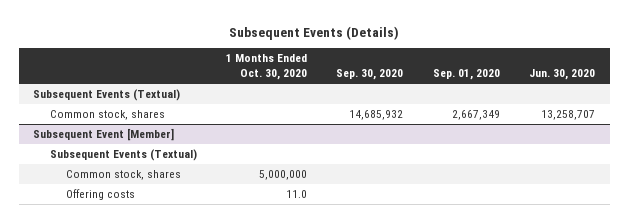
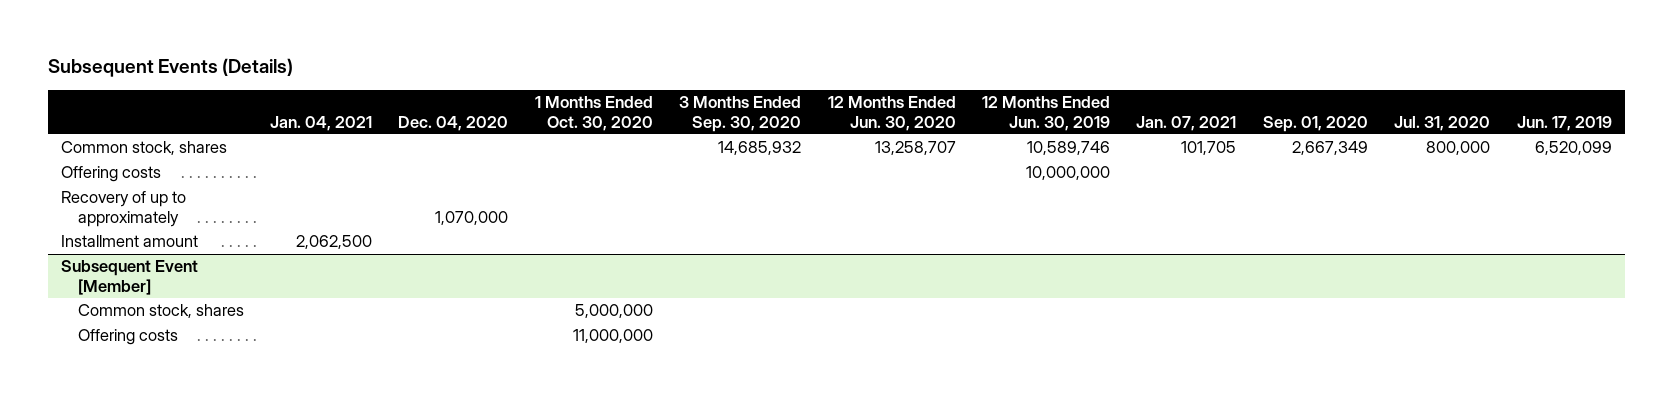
- | 1 Months Ended Oct. 30, 2020 | Sep. 30, 2020 | Sep. 01, 2020 | Jun. 30, 2020
+ | Jan. 04, 2021 | Dec. 04, 2020 | 1 Months Ended Oct. 30, 2020 | 3 Months Ended Sep. 30, 2020 | 12 Months Ended Jun. 30, 2020 | 12 Months Ended Jun. 30, 2019 | Jan. 07, 2021 | Sep. 01, 2020 | Jul. 31, 2020 | Jun. 17, 2019
- Subsequent Events (Textual)
+ Offering costs | | | | | | 10,000,000 | | | |
+ Recovery of up to approximately | | 1,070,000 | | | | | | | |
+ Installment amount | 2,062,500 | | | | | | | | |
@ Subsequent Event [Member]
- Subsequent Events (Textual)
- Offering costs | 11.0 | | |
+ Offering costs | | | 11,000,000 | | | | | | |

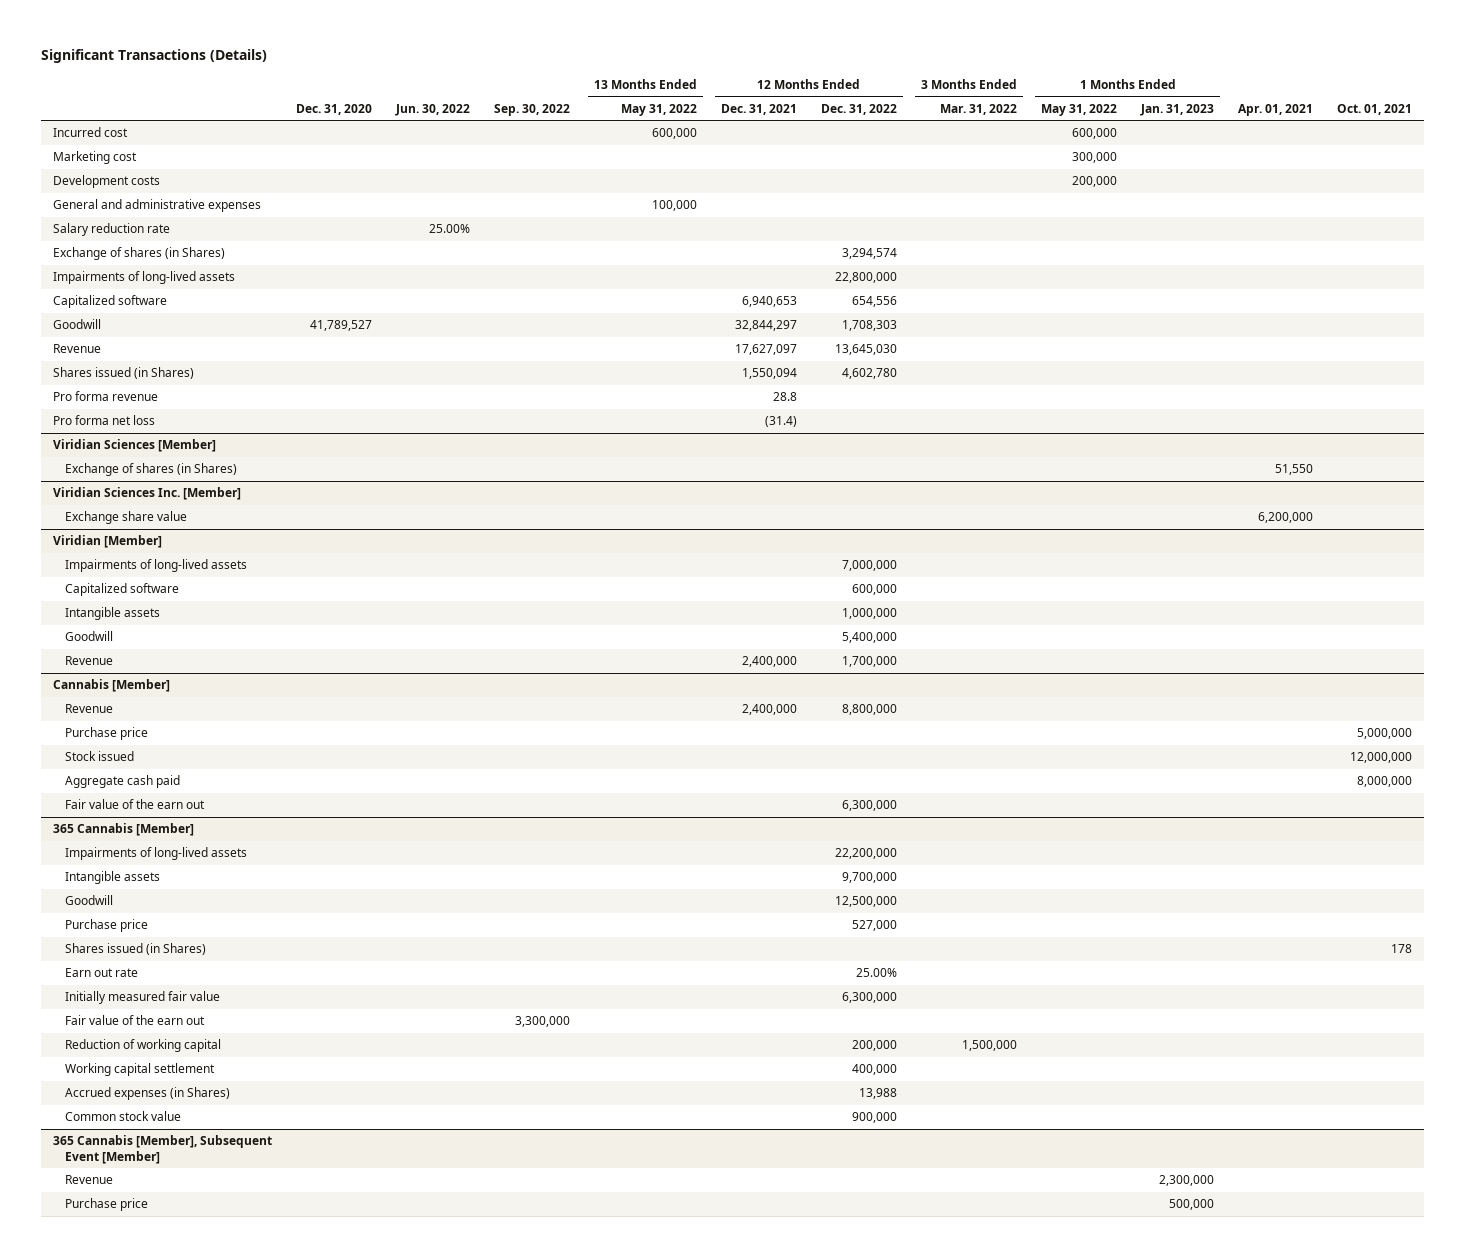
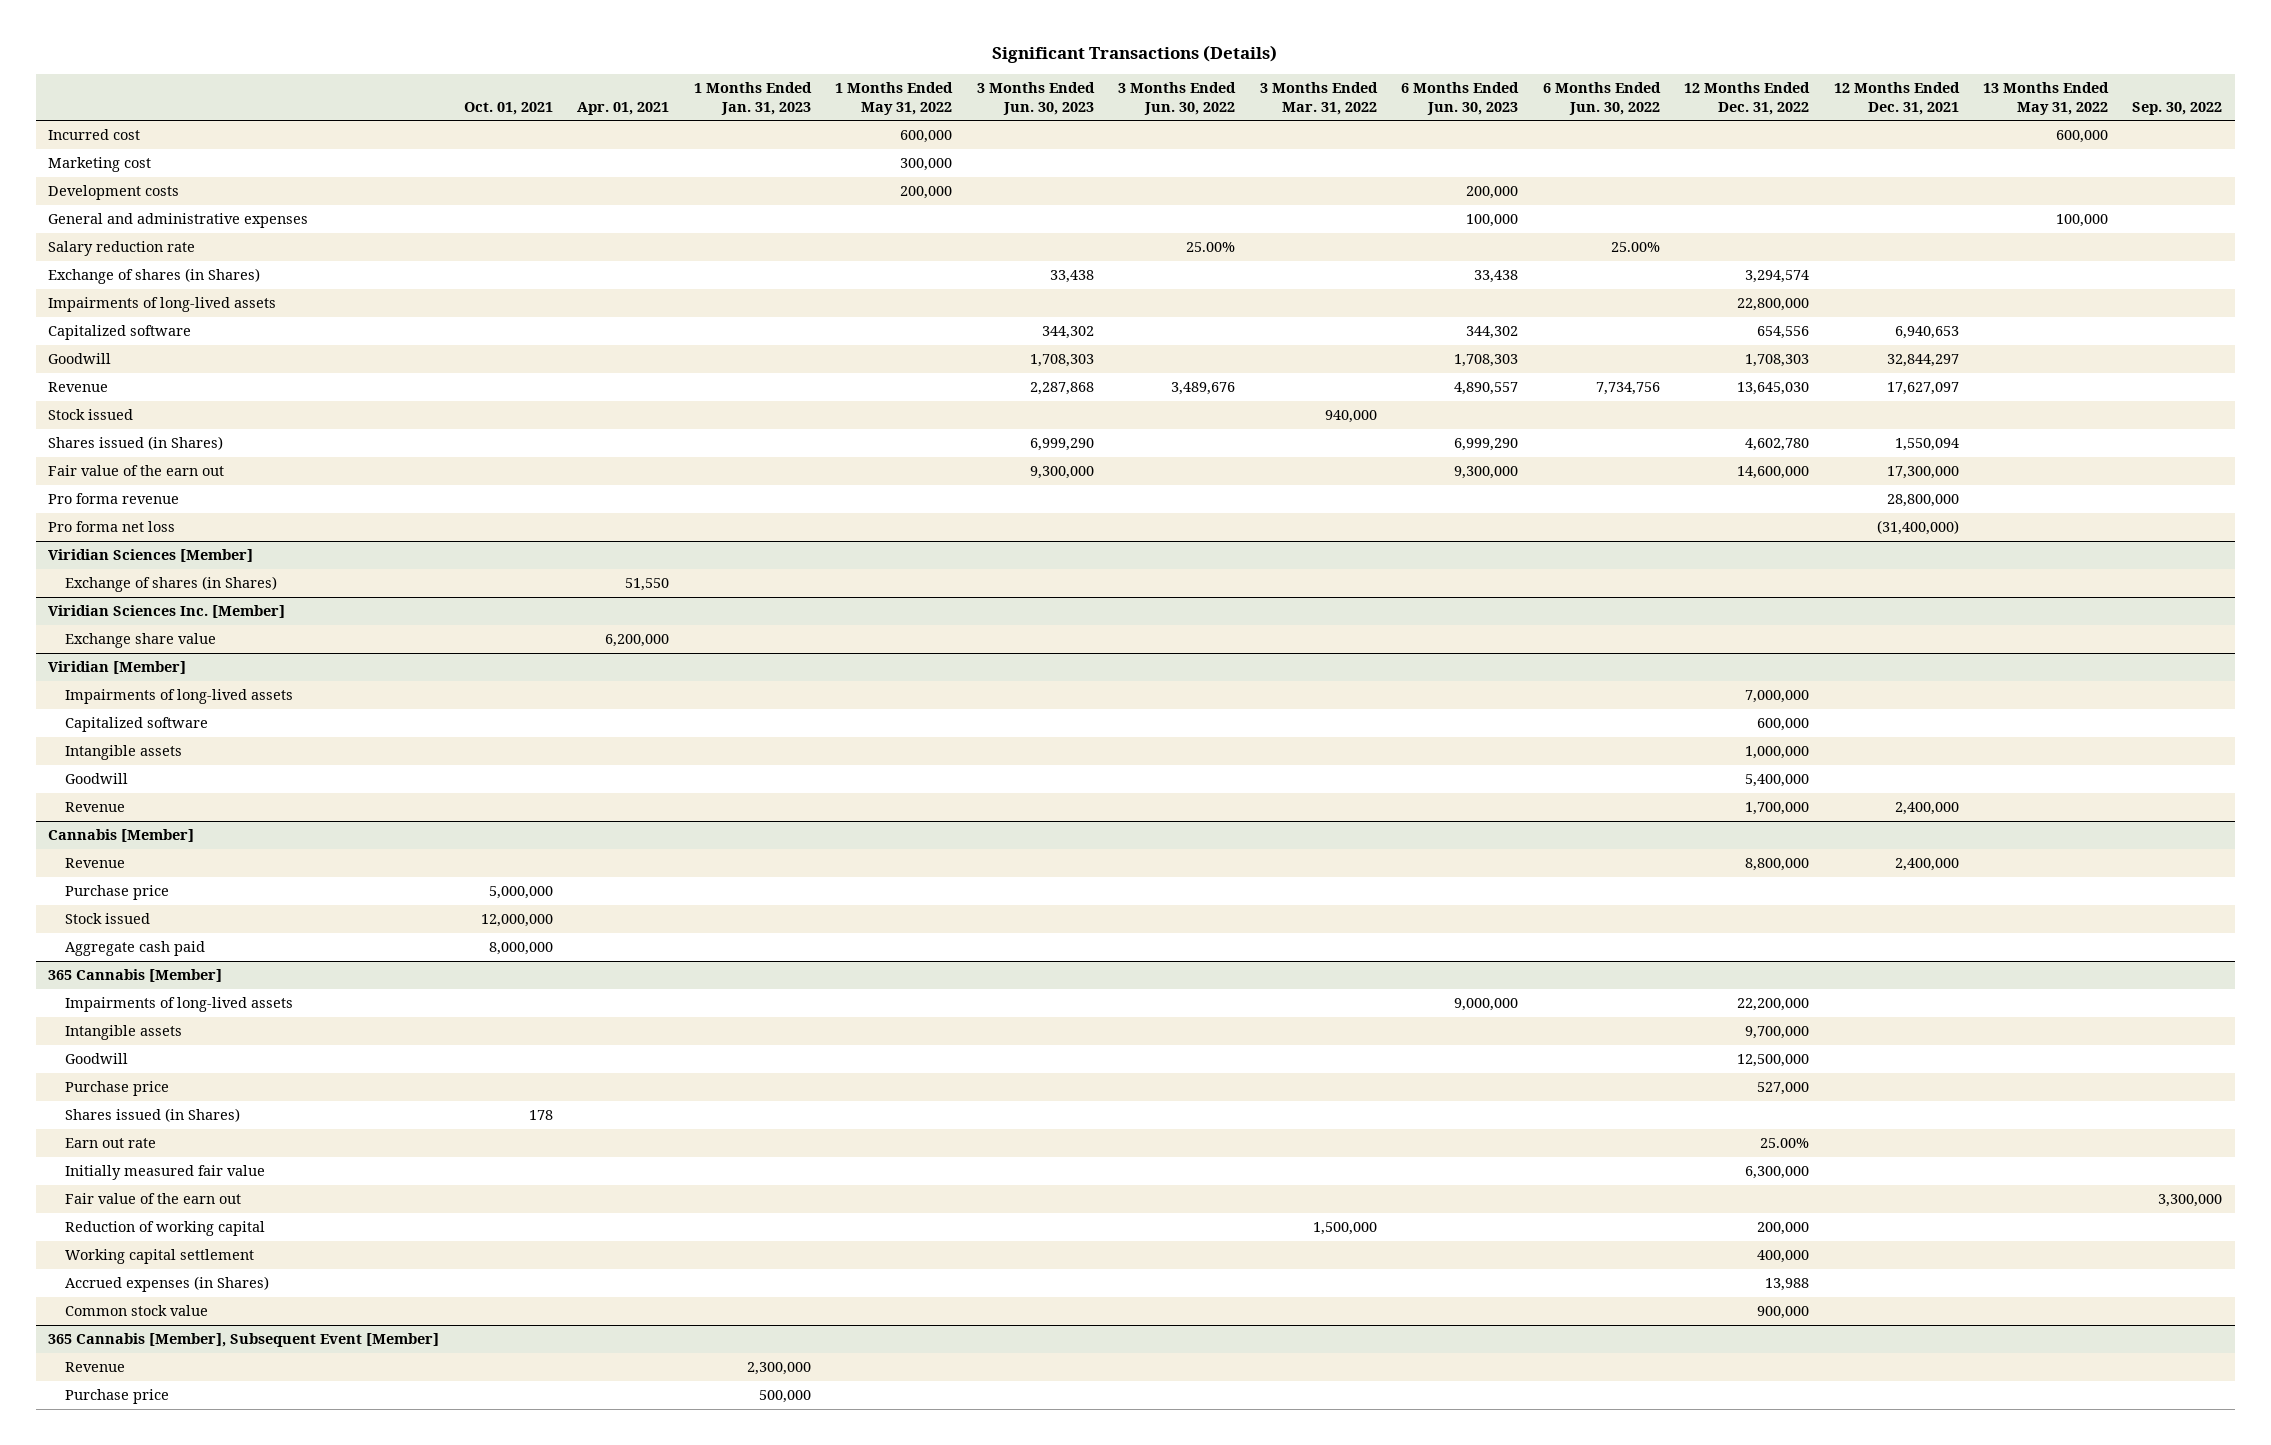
- | Dec. 31, 2020 | Jun. 30, 2022 | Sep. 30, 2022 | 13 Months Ended May 31, 2022 | 12 Months Ended Dec. 31, 2021 | 12 Months Ended Dec. 31, 2022 | 3 Months Ended Mar. 31, 2022 | 1 Months Ended May 31, 2022 | 1 Months Ended Jan. 31, 2023 | Apr. 01, 2021 | Oct. 01, 2021
+ | Oct. 01, 2021 | Apr. 01, 2021 | 1 Months Ended Jan. 31, 2023 | 1 Months Ended May 31, 2022 | 3 Months Ended Jun. 30, 2023 | 3 Months Ended Jun. 30, 2022 | 3 Months Ended Mar. 31, 2022 | 6 Months Ended Jun. 30, 2023 | 6 Months Ended Jun. 30, 2022 | 12 Months Ended Dec. 31, 2022 | 12 Months Ended Dec. 31, 2021 | 13 Months Ended May 31, 2022 | Sep. 30, 2022
+ Stock issued | | | | | | | 940,000 | | | | | |
- Pro forma revenue | | | | | 28.8 | | | | | |
- Pro forma net loss | | | | | (31.4) | | | | | |
+ Fair value of the earn out | | | | | 9,300,000 | | | 9,300,000 | | 14,600,000 | 17,300,000 | |
+ Pro forma revenue | | | | | | | | | | | 28,800,000 | |
+ Pro forma net loss | | | | | | | | | | | (31,400,000) | |
@ Cannabis [Member]
- Fair value of the earn out | | | | | | 6,300,000 | | | | |

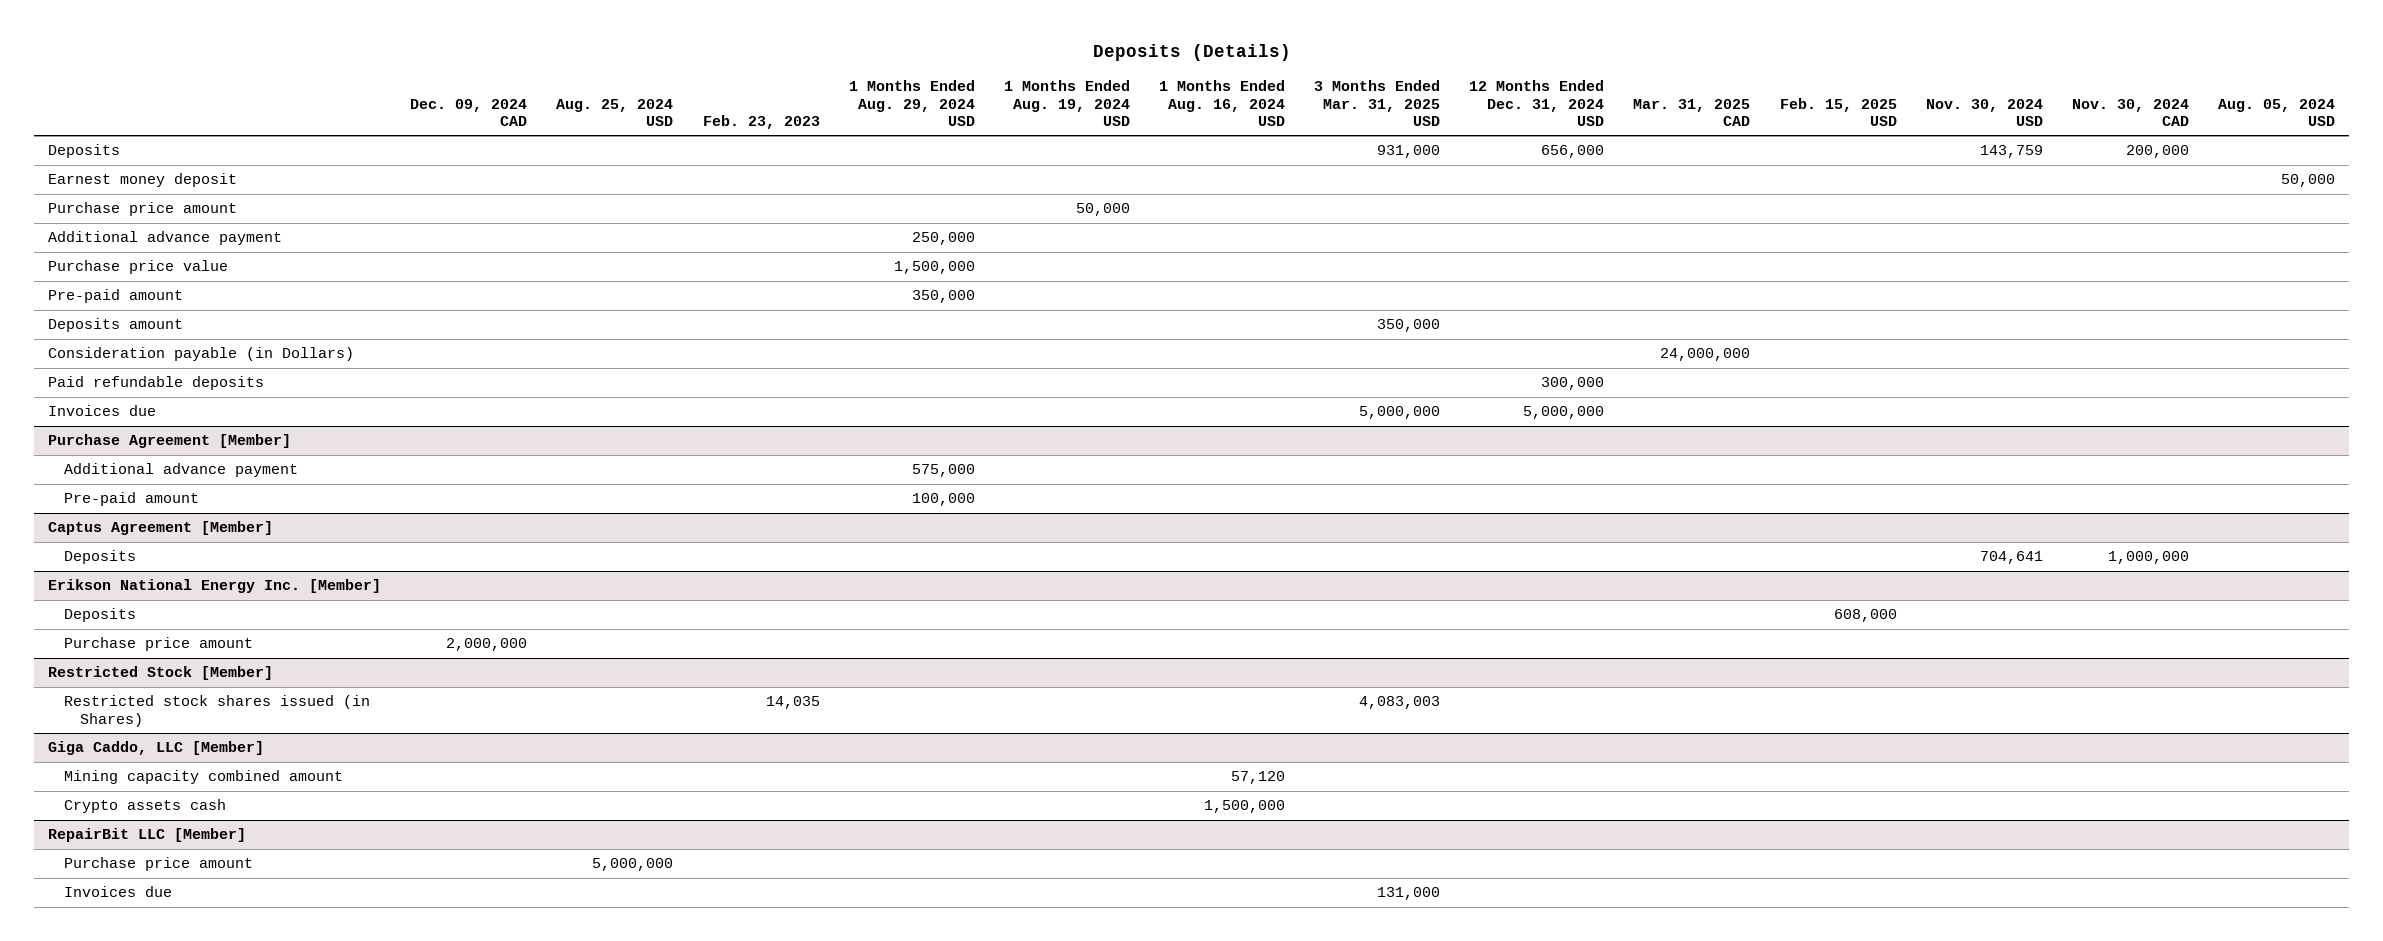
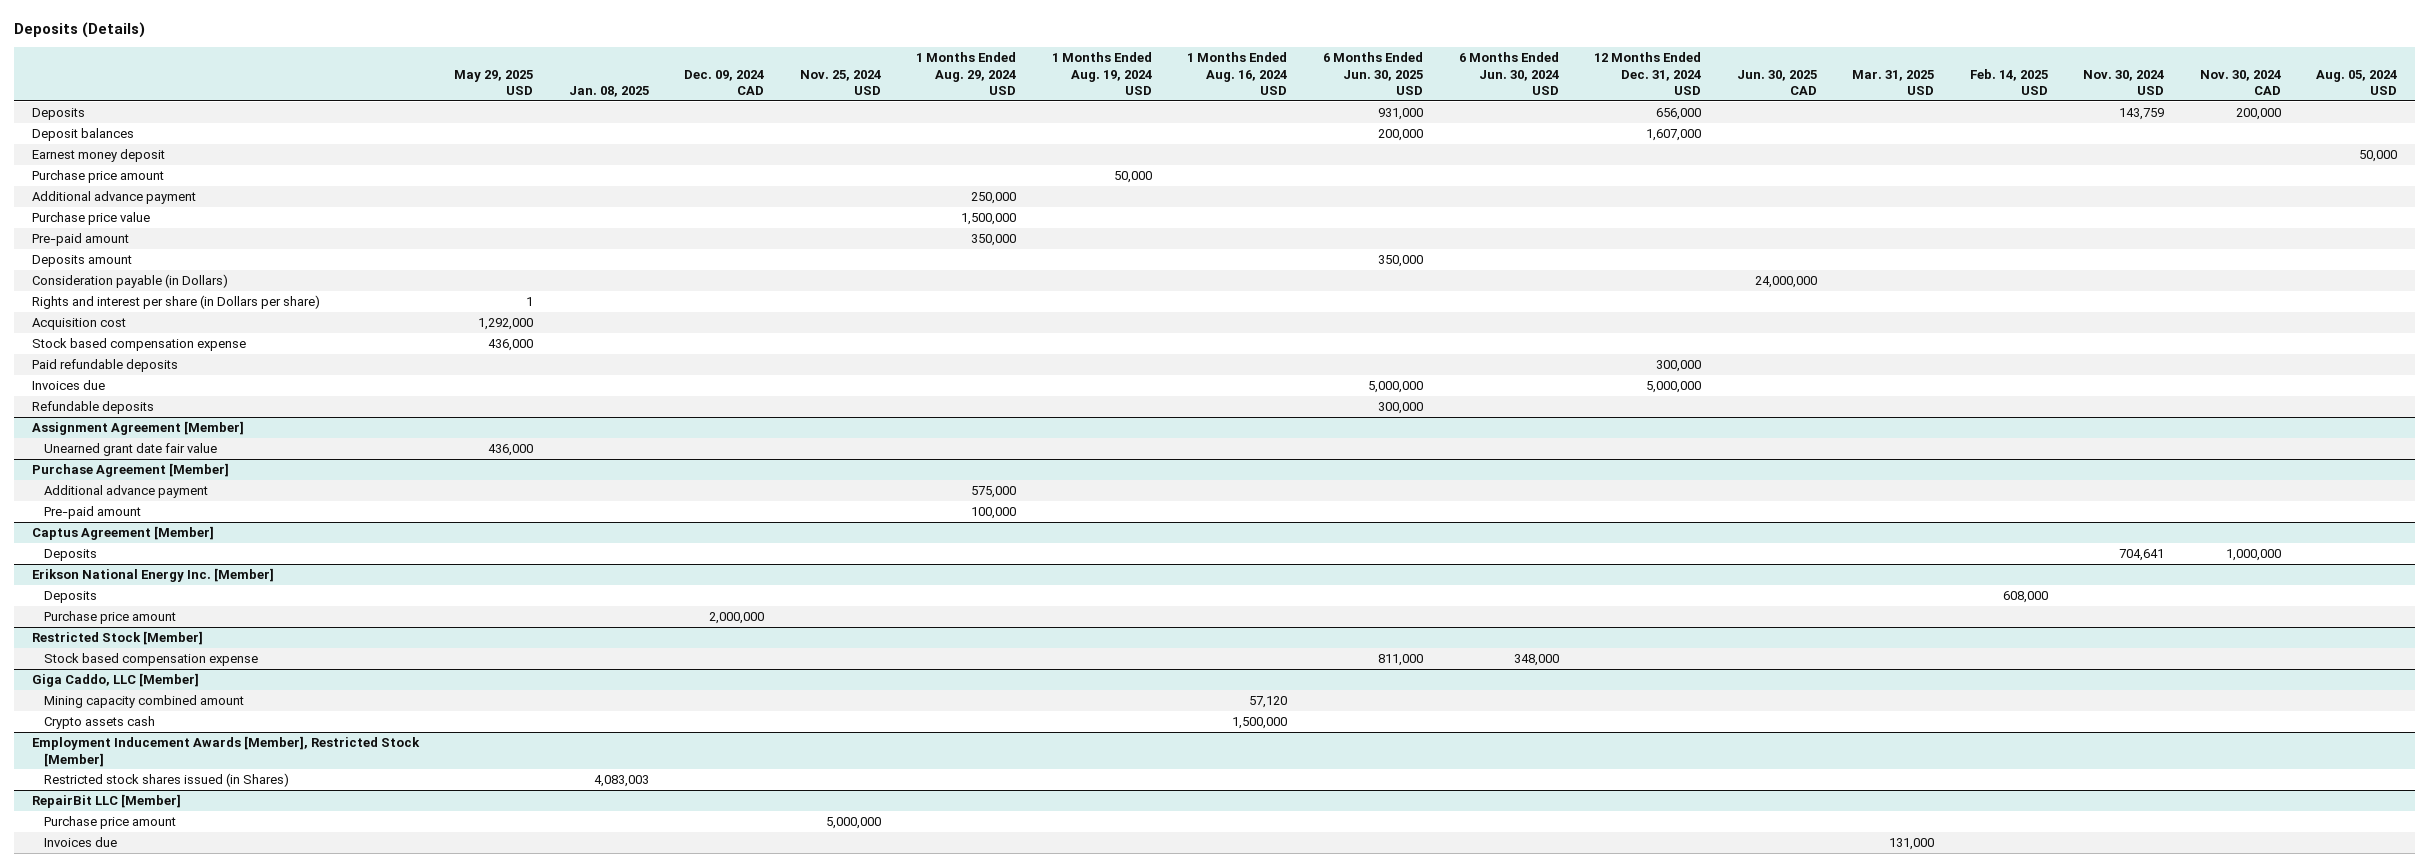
- | Dec. 09, 2024 CAD | Aug. 25, 2024 USD | Feb. 23, 2023 | 1 Months Ended Aug. 29, 2024 USD | 1 Months Ended Aug. 19, 2024 USD | 1 Months Ended Aug. 16, 2024 USD | 3 Months Ended Mar. 31, 2025 USD | 12 Months Ended Dec. 31, 2024 USD | Mar. 31, 2025 CAD | Feb. 15, 2025 USD | Nov. 30, 2024 USD | Nov. 30, 2024 CAD | Aug. 05, 2024 USD
+ | May 29, 2025 USD | Jan. 08, 2025 | Dec. 09, 2024 CAD | Nov. 25, 2024 USD | 1 Months Ended Aug. 29, 2024 USD | 1 Months Ended Aug. 19, 2024 USD | 1 Months Ended Aug. 16, 2024 USD | 6 Months Ended Jun. 30, 2025 USD | 6 Months Ended Jun. 30, 2024 USD | 12 Months Ended Dec. 31, 2024 USD | Jun. 30, 2025 CAD | Mar. 31, 2025 USD | Feb. 14, 2025 USD | Nov. 30, 2024 USD | Nov. 30, 2024 CAD | Aug. 05, 2024 USD
+ Deposit balances | | | | | | | | 200,000 | | 1,607,000 | | | | | |
+ Rights and interest per share (in Dollars per share) | 1 | | | | | | | | | | | | | | |
+ Acquisition cost | 1,292,000 | | | | | | | | | | | | | | |
+ Stock based compensation expense | 436,000 | | | | | | | | | | | | | | |
+ Refundable deposits | | | | | | | | 300,000 | | | | | | | |
+ Assignment Agreement [Member]
+ Unearned grant date fair value | 436,000 | | | | | | | | | | | | | | |
@ Restricted Stock [Member]
- Restricted stock shares issued (in Shares) | | | 14,035 | | | | 4,083,003 | | | | | |
+ Stock based compensation expense | | | | | | | | 811,000 | 348,000 | | | | | | |
+ Employment Inducement Awards [Member], Restricted Stock [Member]
+ Restricted stock shares issued (in Shares) | | 4,083,003 | | | | | | | | | | | | | |

